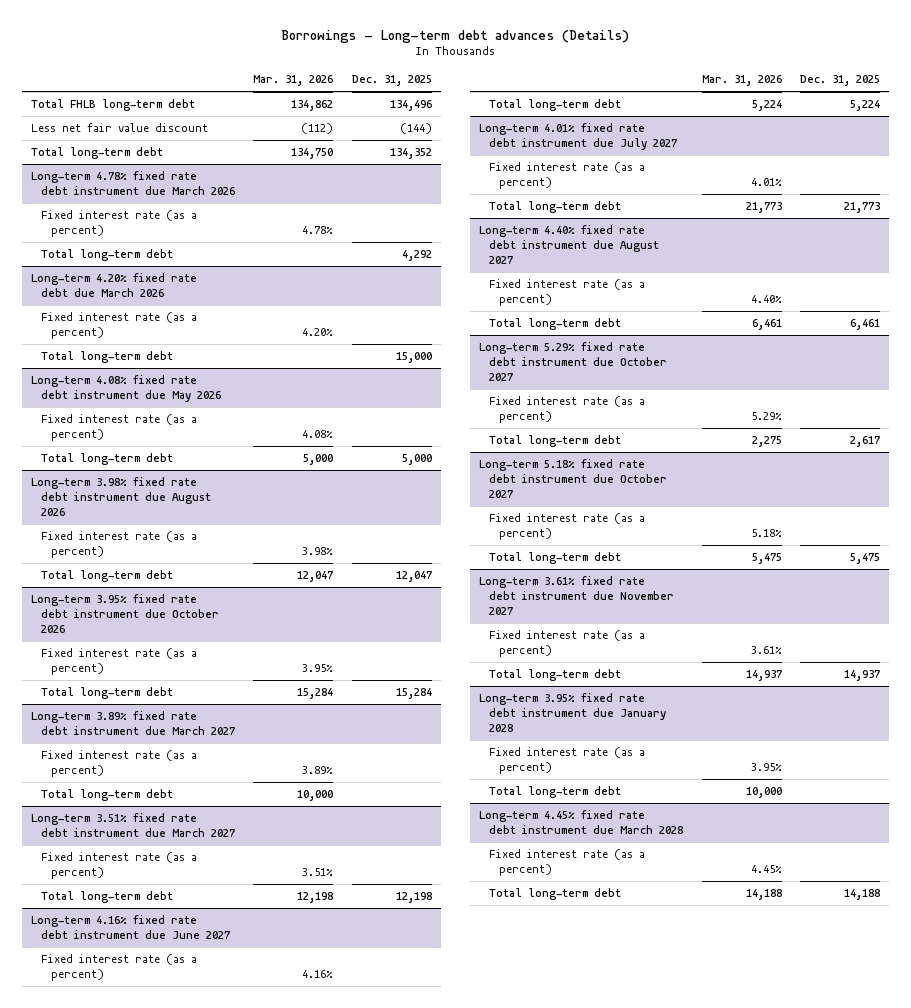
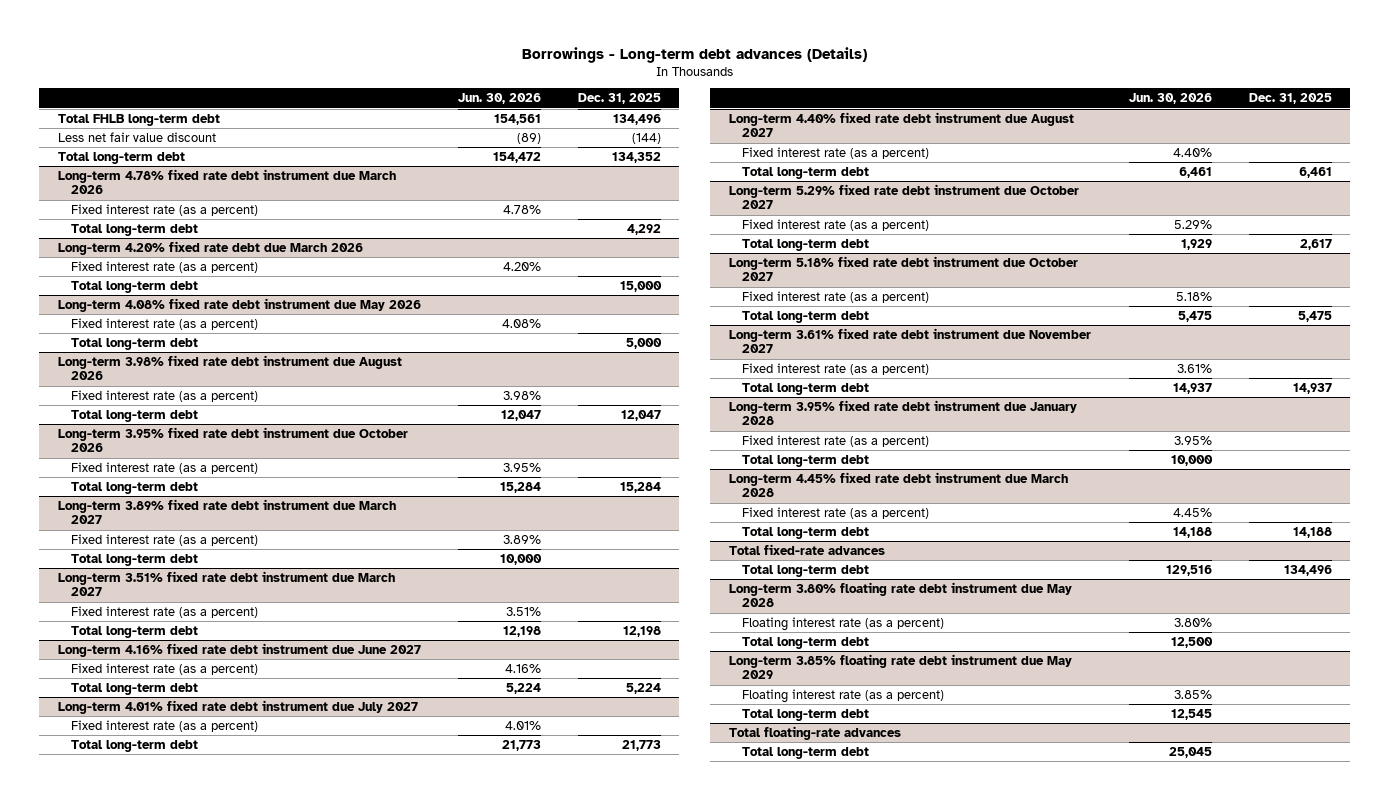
- | Mar. 31, 2026 | Dec. 31, 2025
+ | Jun. 30, 2026 | Dec. 31, 2025
+ Total fixed-rate advances
+ Total long-term debt | 129,516 | 134,496
+ Long-term 3.80% floating rate debt instrument due May 2028
+ Floating interest rate (as a percent) | 3.80% |
+ Total long-term debt | 12,500 |
+ Long-term 3.85% floating rate debt instrument due May 2029
+ Floating interest rate (as a percent) | 3.85% |
+ Total long-term debt | 12,545 |
+ Total floating-rate advances
+ Total long-term debt | 25,045 |

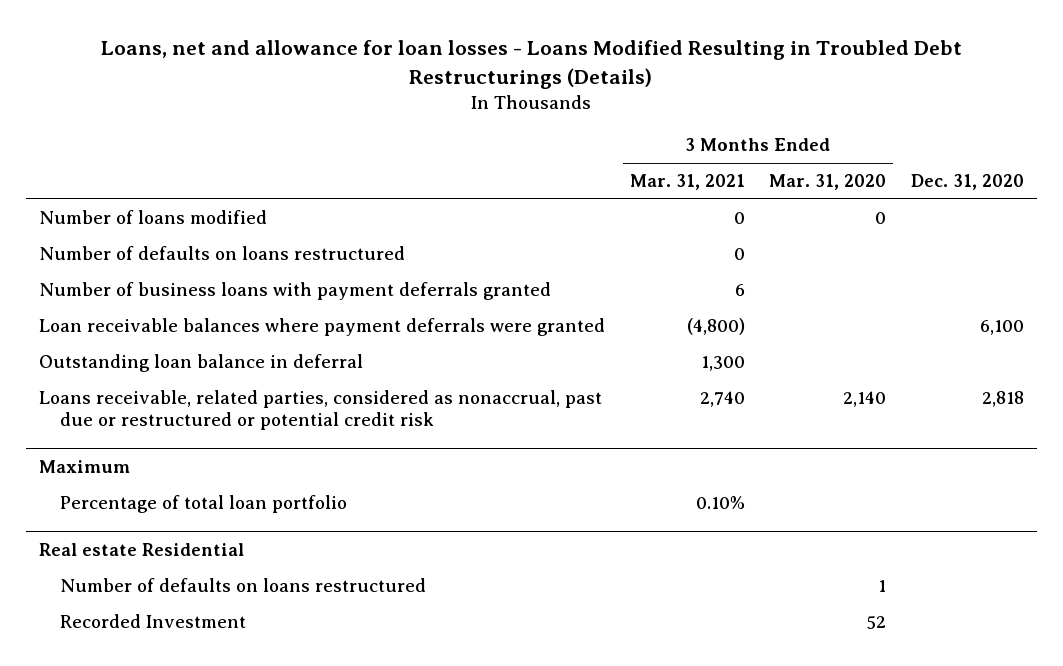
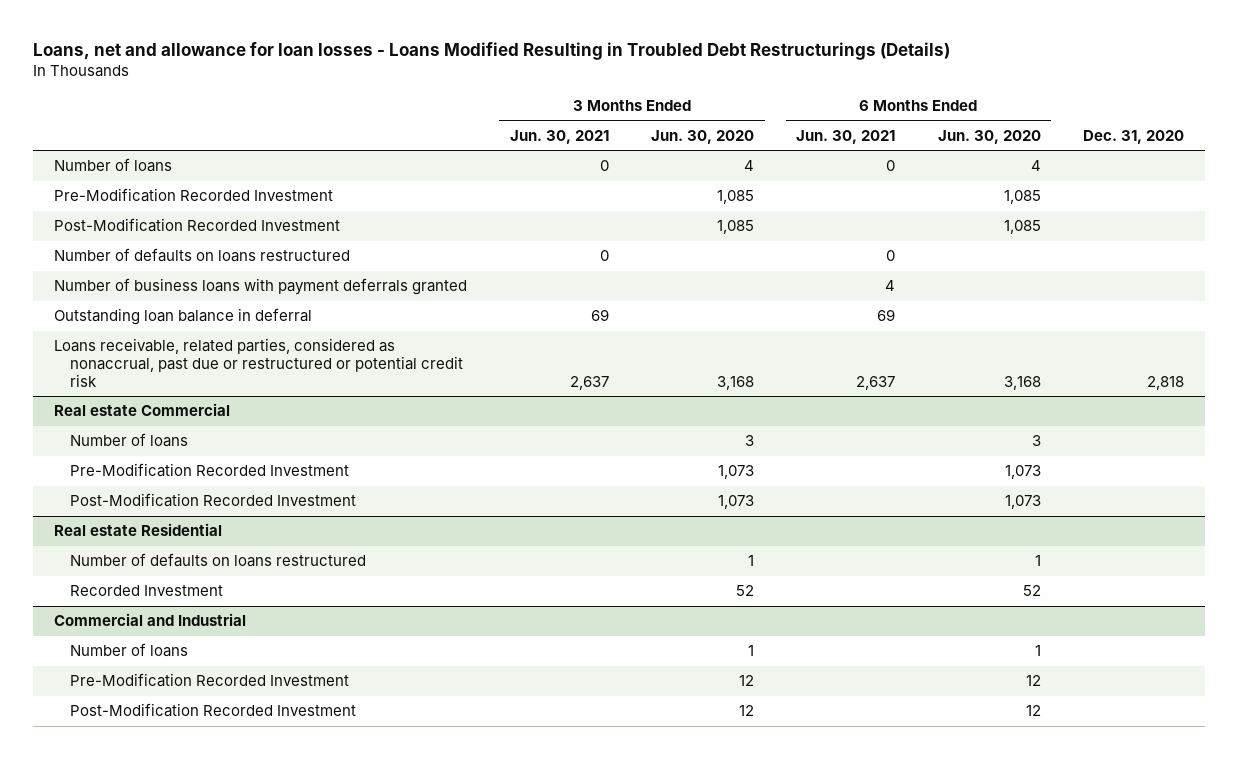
- | 3 Months Ended Mar. 31, 2021 | 3 Months Ended Mar. 31, 2020 | Dec. 31, 2020
+ | 3 Months Ended Jun. 30, 2021 | 3 Months Ended Jun. 30, 2020 | 6 Months Ended Jun. 30, 2021 | 6 Months Ended Jun. 30, 2020 | Dec. 31, 2020
- Number of loans modified | 0 | 0 |
+ Number of loans | 0 | 4 | 0 | 4 |
+ Pre-Modification Recorded Investment | | 1,085 | | 1,085 |
+ Post-Modification Recorded Investment | | 1,085 | | 1,085 |
- Loan receivable balances where payment deferrals were granted | (4,800) | | 6,100
- Maximum
- Percentage of total loan portfolio | 0.10% | |
+ Real estate Commercial
+ Number of loans | | 3 | | 3 |
+ Pre-Modification Recorded Investment | | 1,073 | | 1,073 |
+ Post-Modification Recorded Investment | | 1,073 | | 1,073 |
+ Commercial and Industrial
+ Number of loans | | 1 | | 1 |
+ Pre-Modification Recorded Investment | | 12 | | 12 |
+ Post-Modification Recorded Investment | | 12 | | 12 |

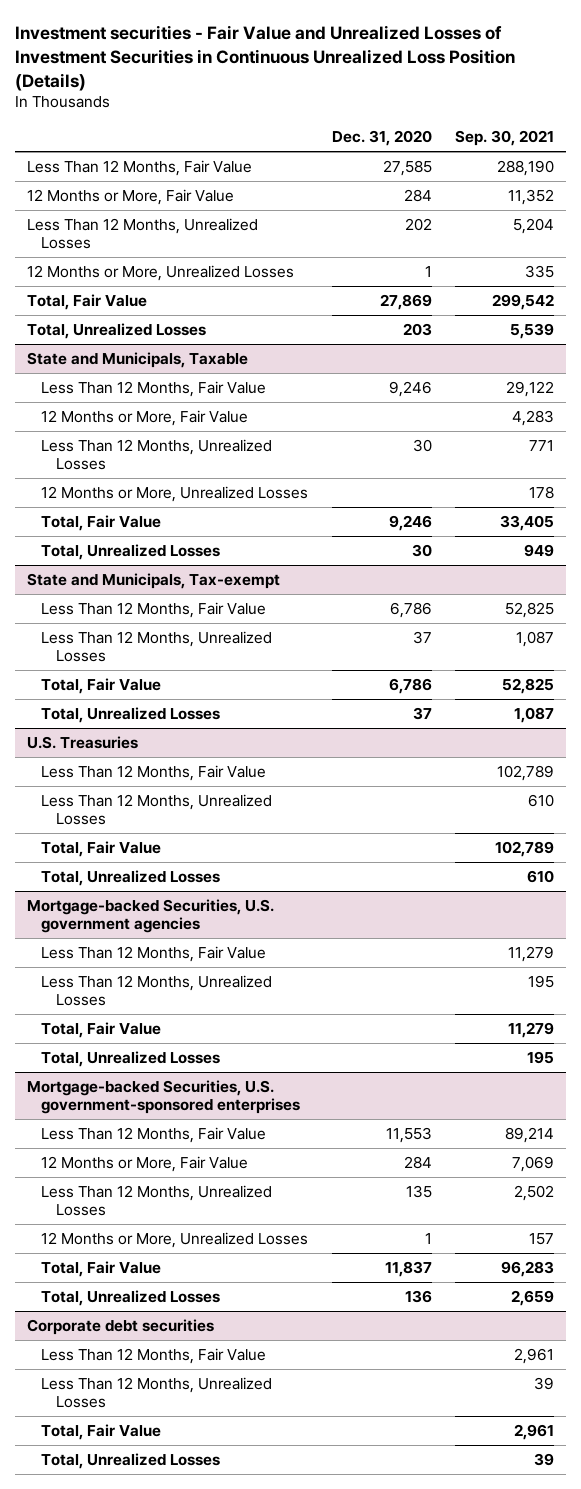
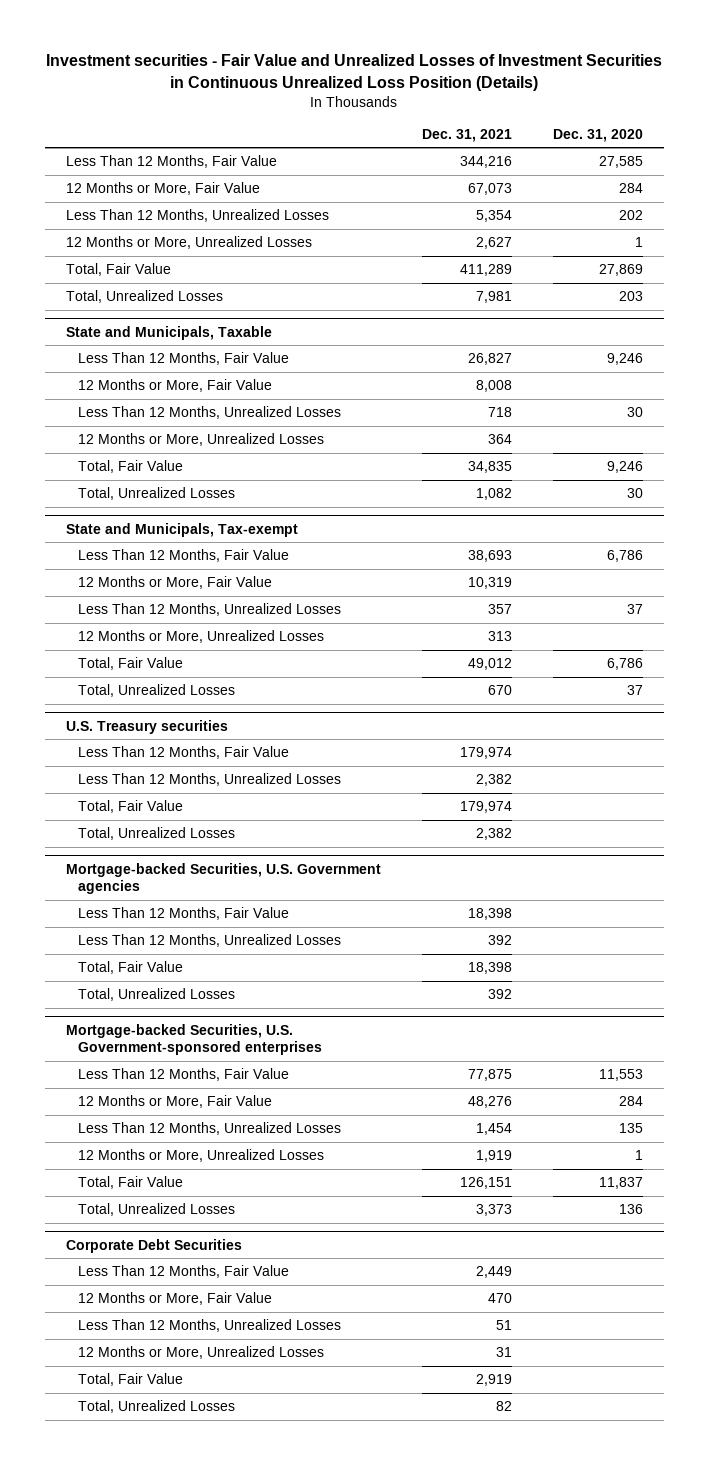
- | Dec. 31, 2020 | Sep. 30, 2021
+ | Dec. 31, 2021 | Dec. 31, 2020
@ State and Municipals, Tax-exempt
+ 12 Months or More, Fair Value | 10,319 |
+ 12 Months or More, Unrealized Losses | 313 |
- U.S. Treasuries
+ U.S. Treasury securities
- Mortgage-backed Securities, U.S. government agencies
+ Mortgage-backed Securities, U.S. Government agencies
- Mortgage-backed Securities, U.S. government-sponsored enterprises
+ Mortgage-backed Securities, U.S. Government-sponsored enterprises
- Corporate debt securities
+ Corporate Debt Securities
+ 12 Months or More, Fair Value | 470 |
+ 12 Months or More, Unrealized Losses | 31 |

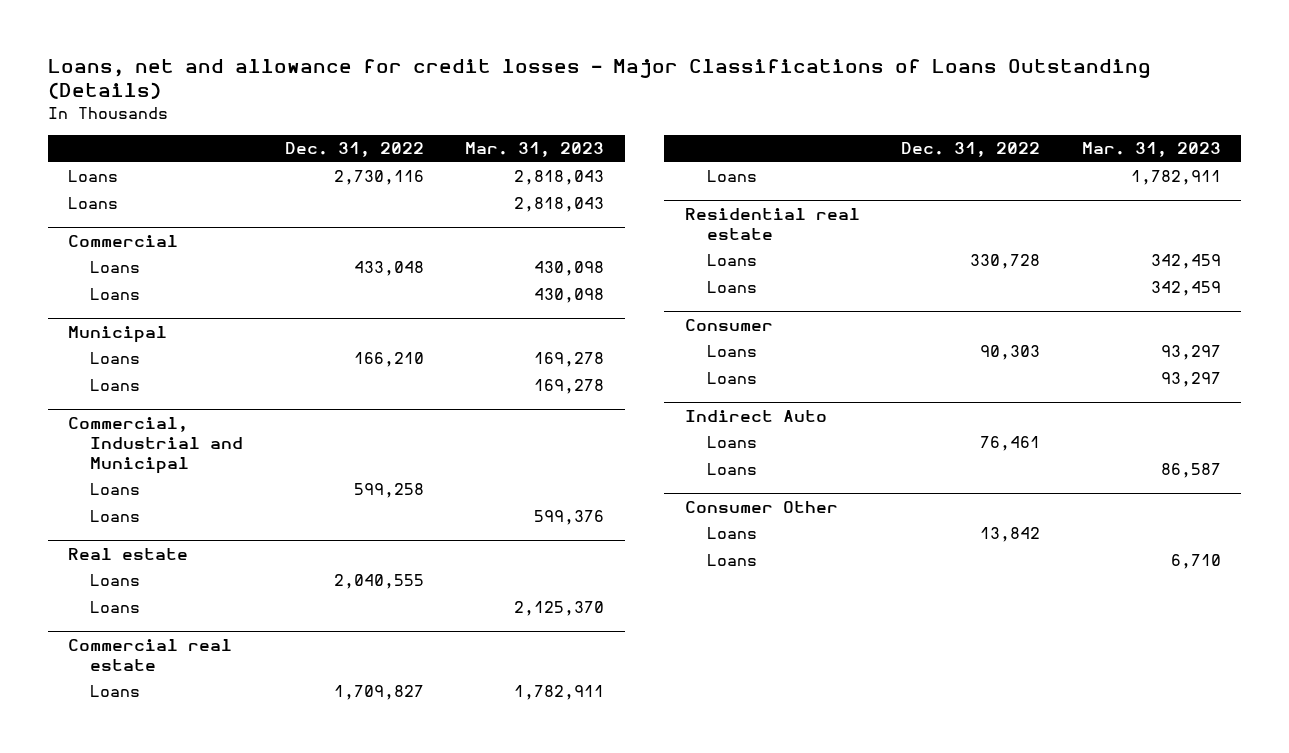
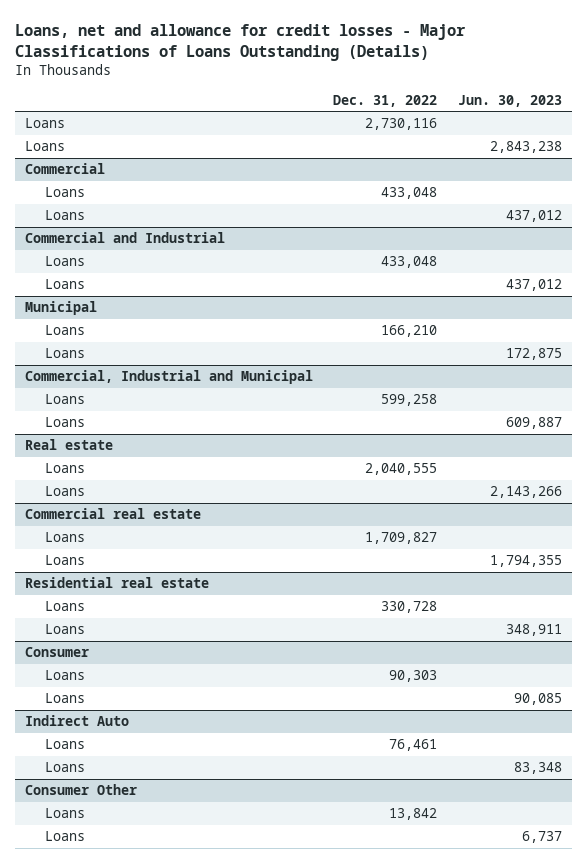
- | Dec. 31, 2022 | Mar. 31, 2023
+ | Dec. 31, 2022 | Jun. 30, 2023
+ Commercial and Industrial
+ Loans | 433,048 |
+ Loans | | 437,012

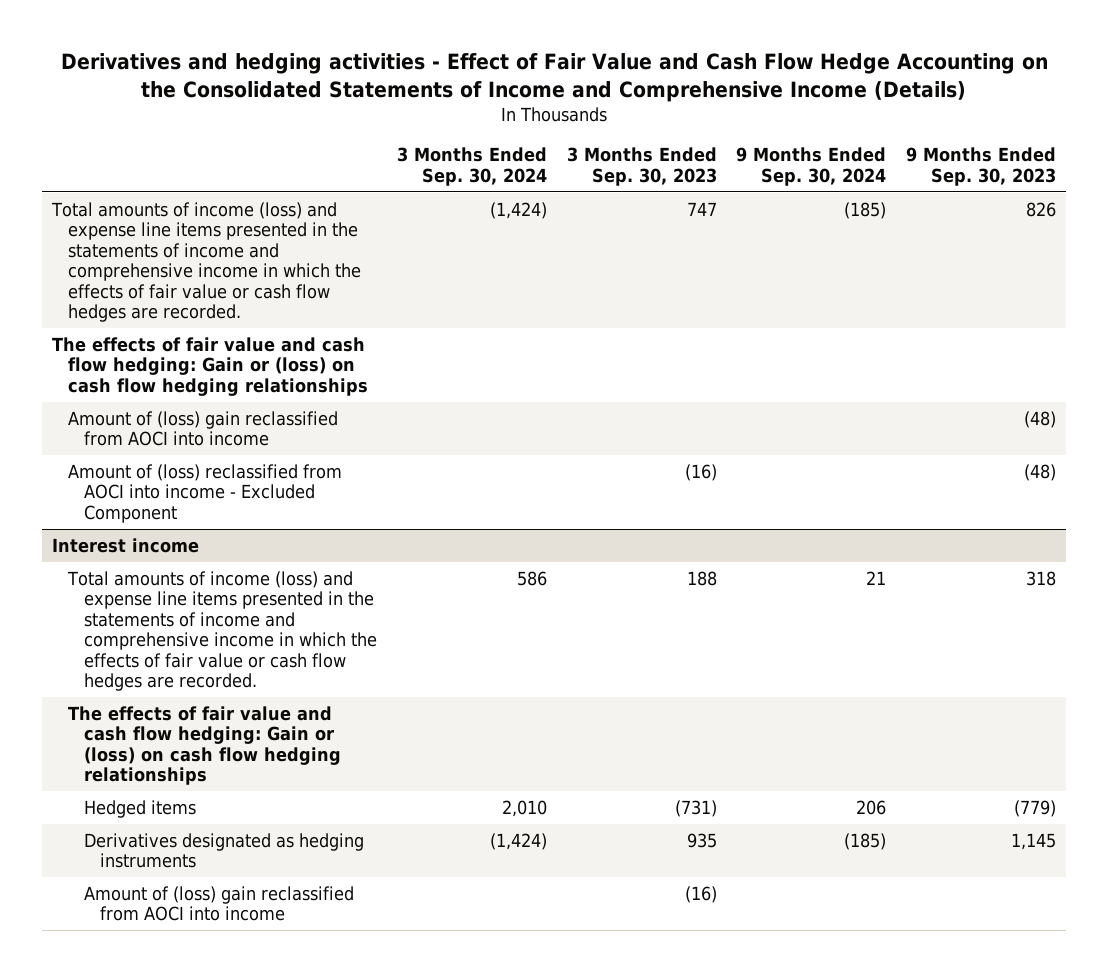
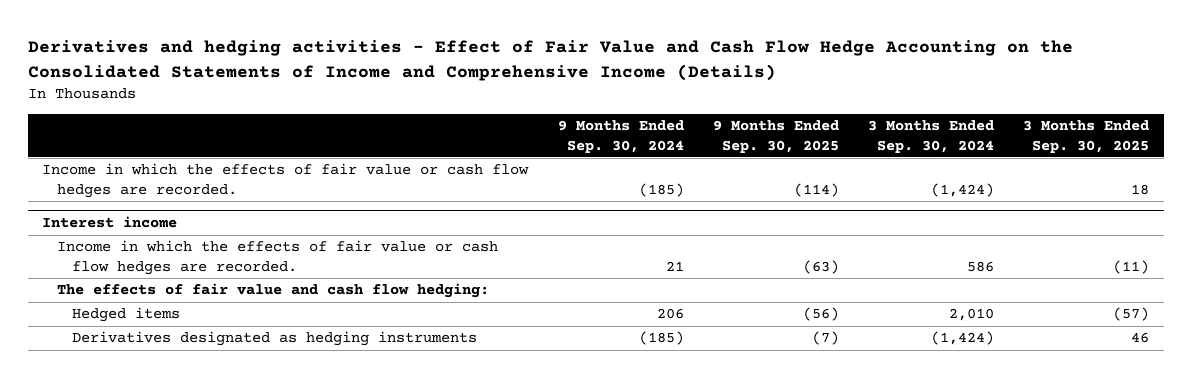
- | 3 Months Ended Sep. 30, 2024 | 3 Months Ended Sep. 30, 2023 | 9 Months Ended Sep. 30, 2024 | 9 Months Ended Sep. 30, 2023
+ | 9 Months Ended Sep. 30, 2024 | 9 Months Ended Sep. 30, 2025 | 3 Months Ended Sep. 30, 2024 | 3 Months Ended Sep. 30, 2025
- Total amounts of income (loss) and expense line items presented in the statements of income and comprehensive income in which the effects of fair value or cash flow hedges are recorded. | (1,424) | 747 | (185) | 826
- The effects of fair value and cash flow hedging: Gain or (loss) on cash flow hedging relationships
- Amount of (loss) gain reclassified from AOCI into income | | | | (48)
- Amount of (loss) reclassified from AOCI into income - Excluded Component | | (16) | | (48)
+ Income in which the effects of fair value or cash flow hedges are recorded. | (185) | (114) | (1,424) | 18
@ Interest income
- Total amounts of income (loss) and expense line items presented in the statements of income and comprehensive income in which the effects of fair value or cash flow hedges are recorded. | 586 | 188 | 21 | 318
- The effects of fair value and cash flow hedging: Gain or (loss) on cash flow hedging relationships
+ Income in which the effects of fair value or cash flow hedges are recorded. | 21 | (63) | 586 | (11)
+ The effects of fair value and cash flow hedging:
- Amount of (loss) gain reclassified from AOCI into income | | (16) | |

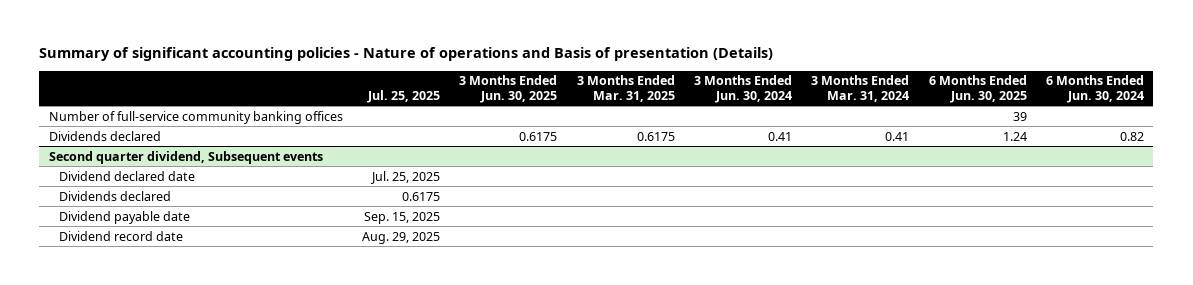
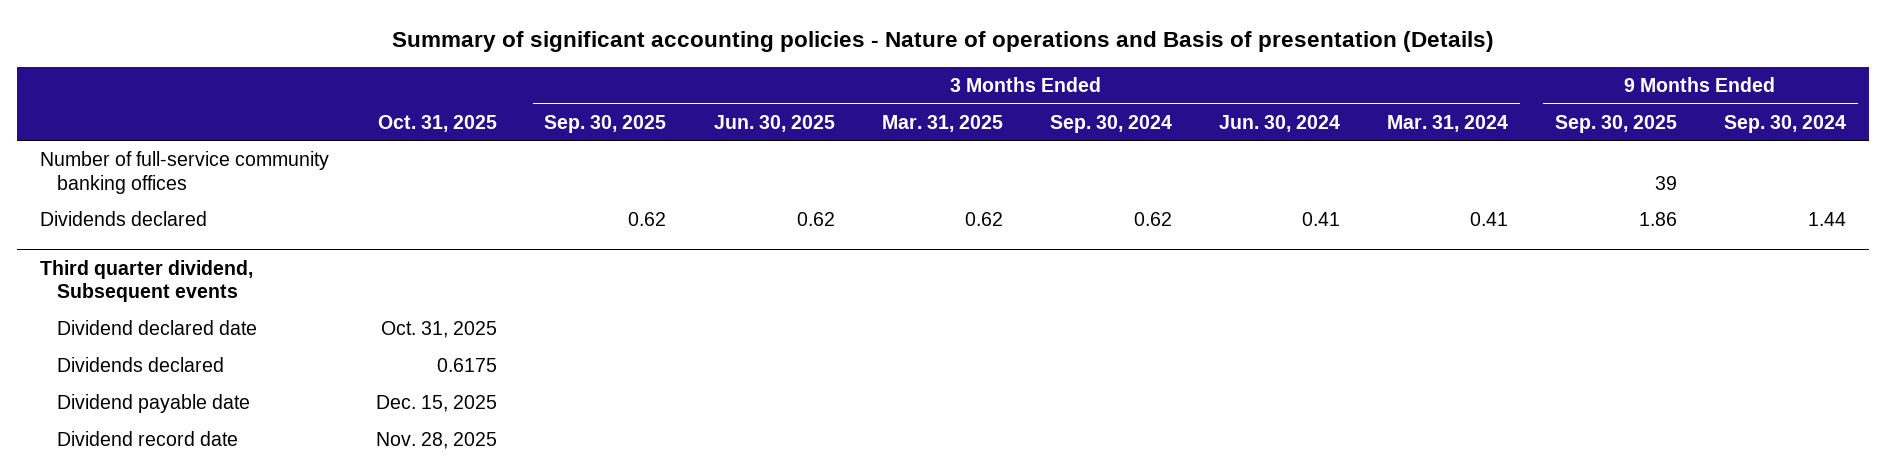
- | Jul. 25, 2025 | 3 Months Ended Jun. 30, 2025 | 3 Months Ended Mar. 31, 2025 | 3 Months Ended Jun. 30, 2024 | 3 Months Ended Mar. 31, 2024 | 6 Months Ended Jun. 30, 2025 | 6 Months Ended Jun. 30, 2024
+ | Oct. 31, 2025 | 3 Months Ended Sep. 30, 2025 | 3 Months Ended Jun. 30, 2025 | 3 Months Ended Mar. 31, 2025 | 3 Months Ended Sep. 30, 2024 | 3 Months Ended Jun. 30, 2024 | 3 Months Ended Mar. 31, 2024 | 9 Months Ended Sep. 30, 2025 | 9 Months Ended Sep. 30, 2024
- Dividends declared | | 0.6175 | 0.6175 | 0.41 | 0.41 | 1.24 | 0.82
- Second quarter dividend, Subsequent events
+ Dividends declared | | 0.62 | 0.62 | 0.62 | 0.62 | 0.41 | 0.41 | 1.86 | 1.44
+ Third quarter dividend, Subsequent events

